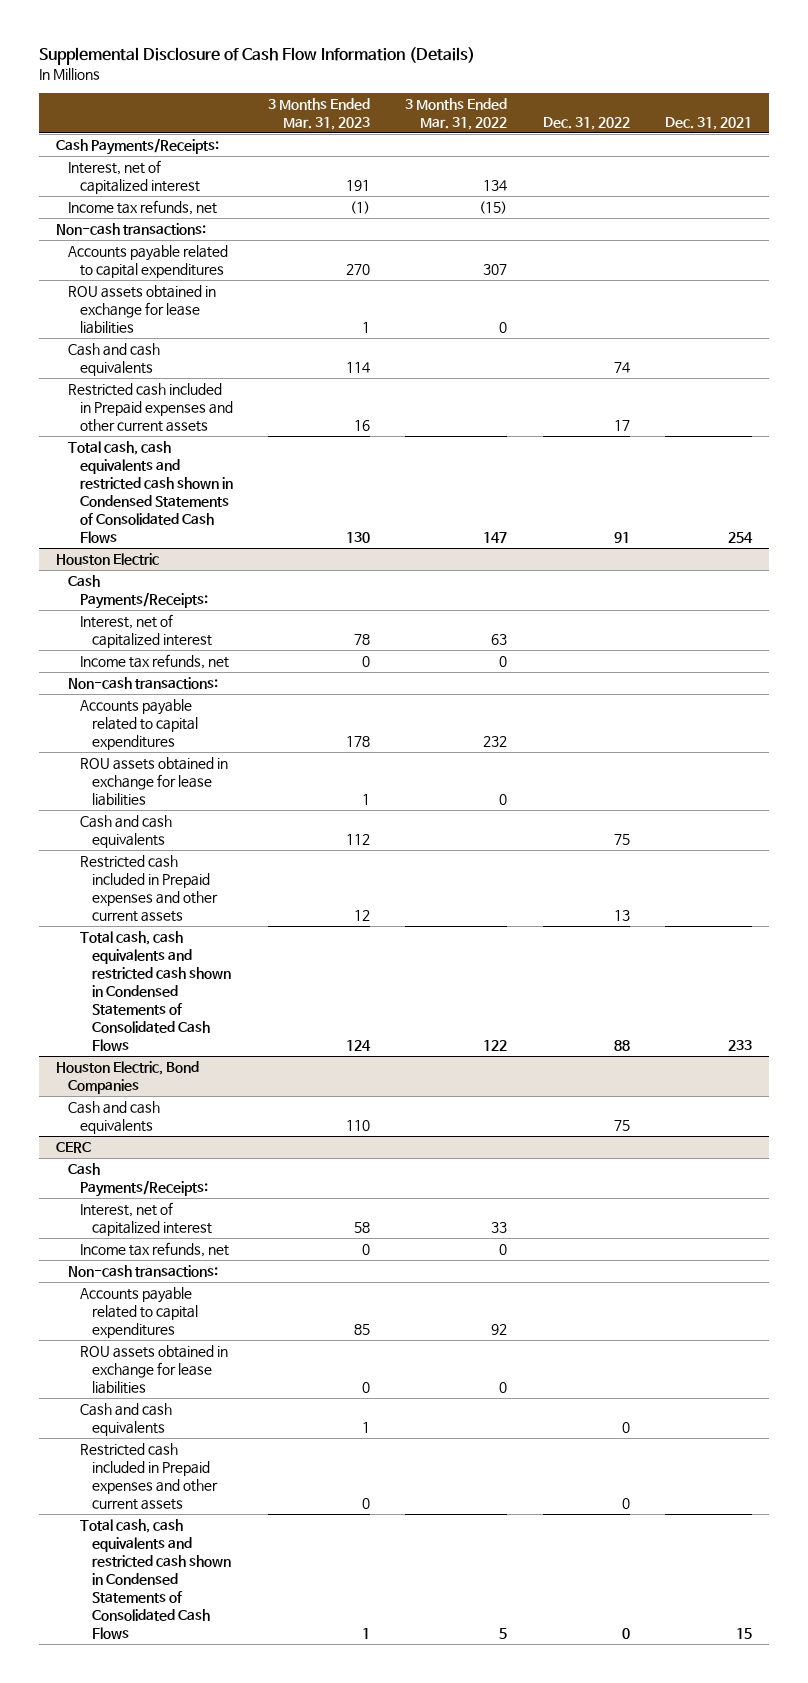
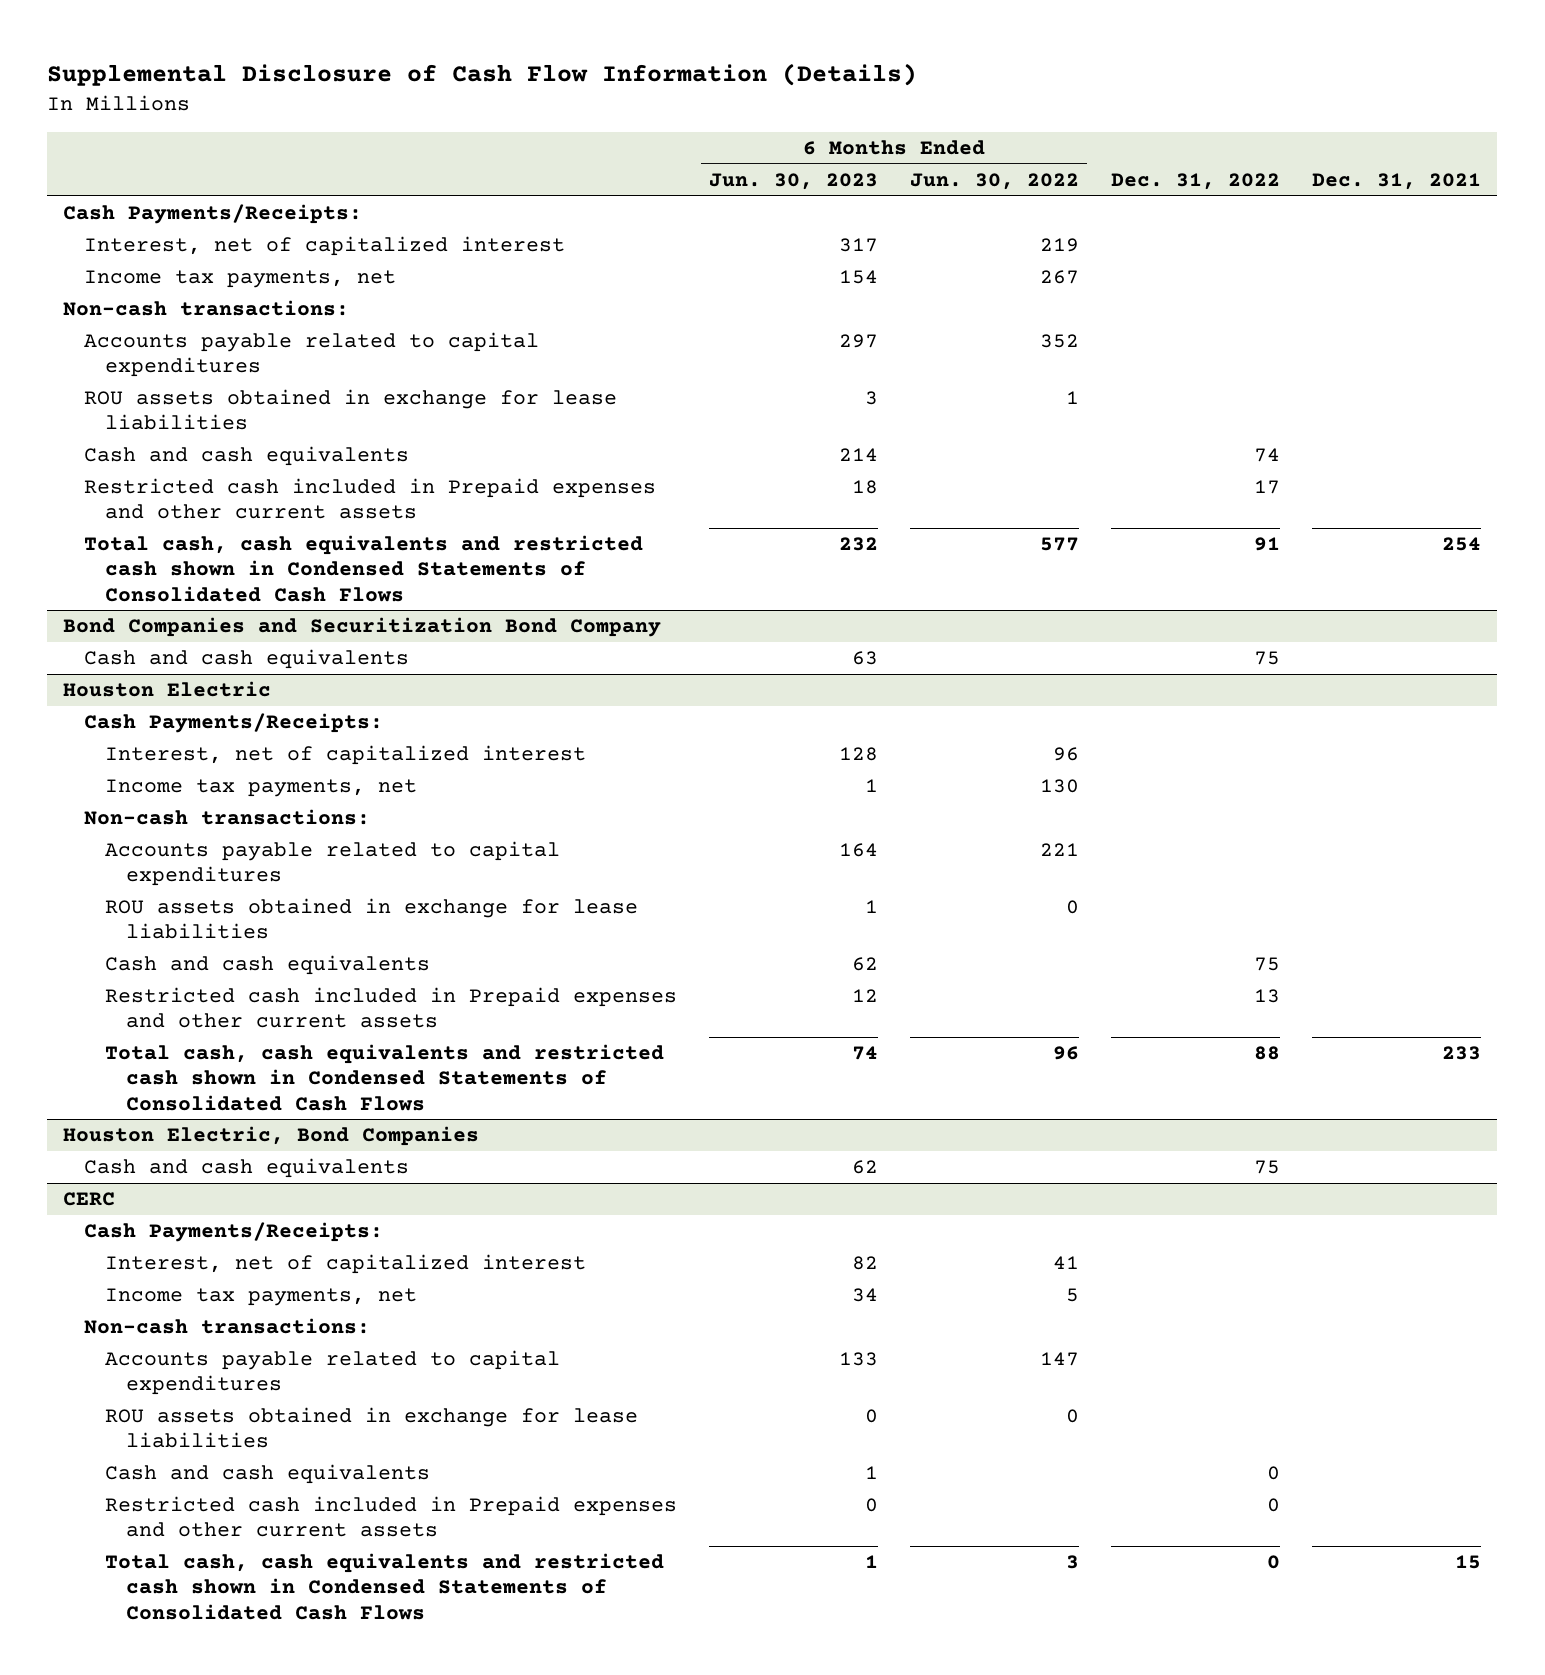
- | 3 Months Ended Mar. 31, 2023 | 3 Months Ended Mar. 31, 2022 | Dec. 31, 2022 | Dec. 31, 2021
+ | 6 Months Ended Jun. 30, 2023 | 6 Months Ended Jun. 30, 2022 | Dec. 31, 2022 | Dec. 31, 2021
- Income tax refunds, net | (1) | (15) | |
+ Income tax payments, net | 154 | 267 | |
+ Bond Companies and Securitization Bond Company
+ Cash and cash equivalents | 63 | | 75 |
@ Houston Electric
- Income tax refunds, net | 0 | 0 | |
+ Income tax payments, net | 1 | 130 | |
@ CERC
- Income tax refunds, net | 0 | 0 | |
+ Income tax payments, net | 34 | 5 | |

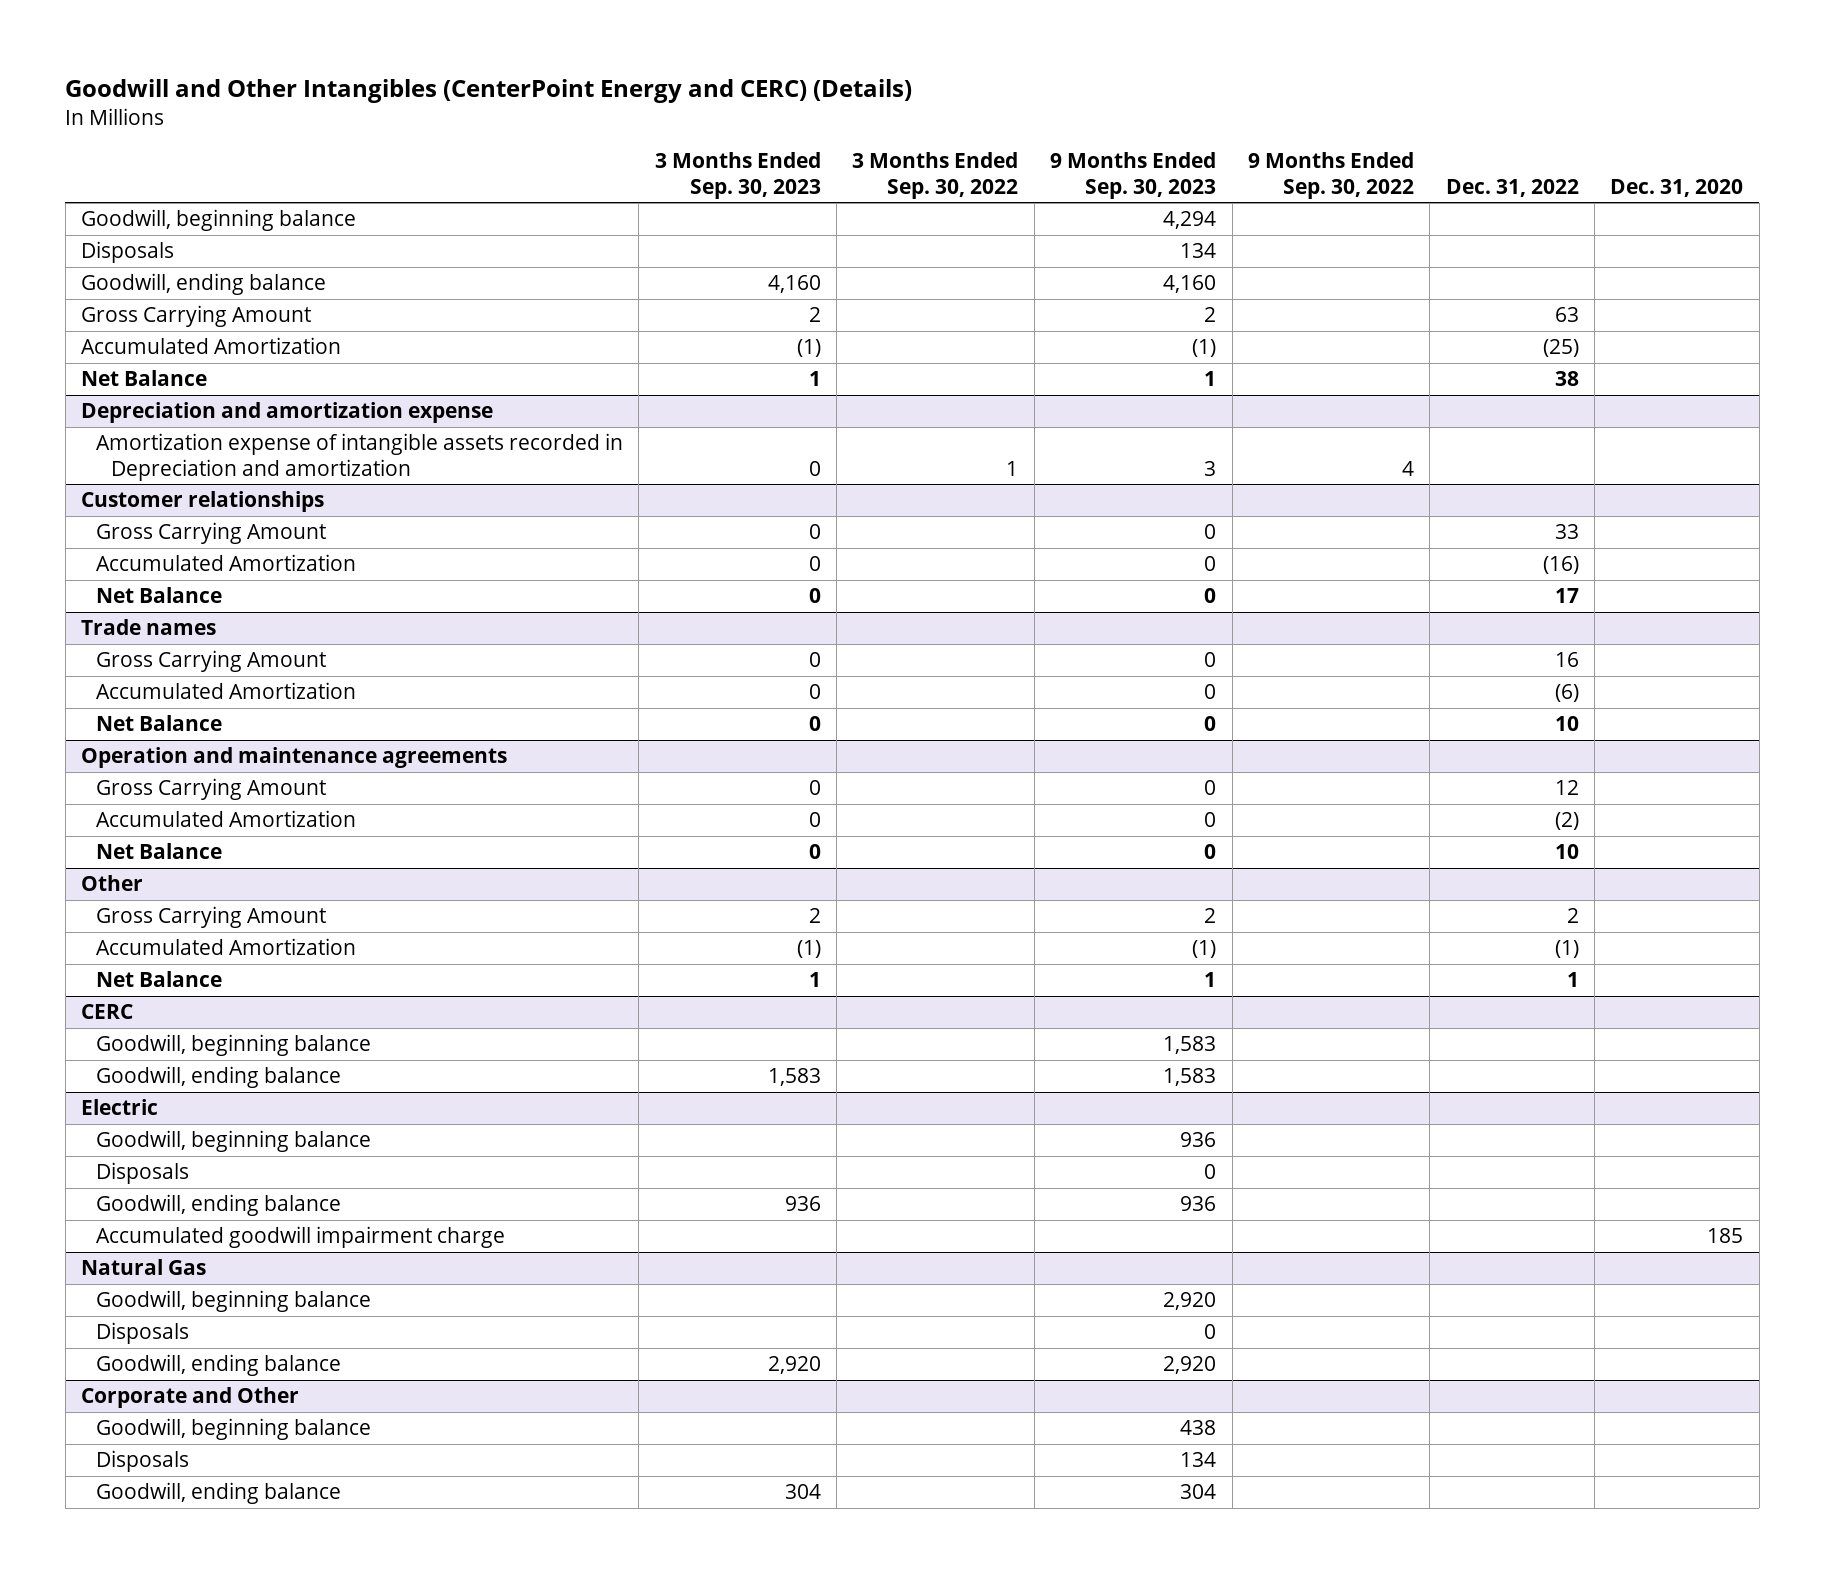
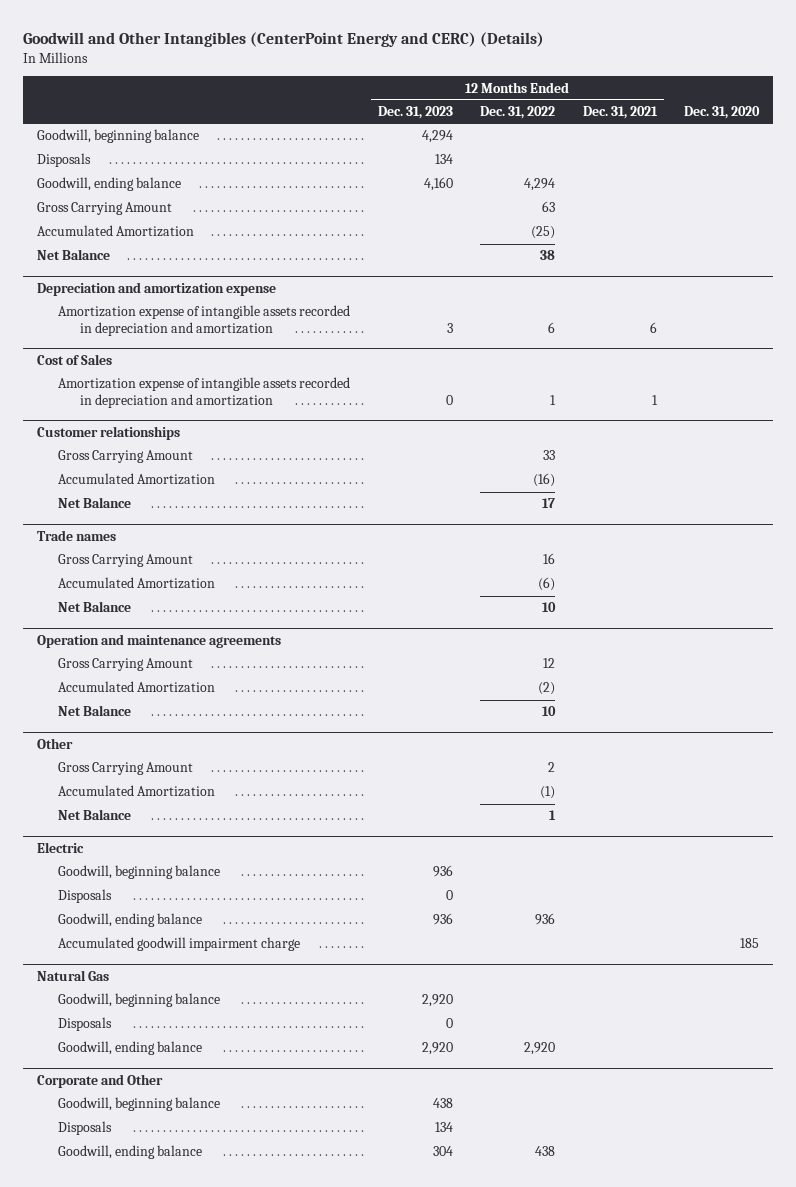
- | 3 Months Ended Sep. 30, 2023 | 3 Months Ended Sep. 30, 2022 | 9 Months Ended Sep. 30, 2023 | 9 Months Ended Sep. 30, 2022 | Dec. 31, 2022 | Dec. 31, 2020
+ | 12 Months Ended Dec. 31, 2023 | 12 Months Ended Dec. 31, 2022 | 12 Months Ended Dec. 31, 2021 | Dec. 31, 2020
@ Depreciation and amortization expense
- Amortization expense of intangible assets recorded in Depreciation and amortization | 0 | 1 | 3 | 4 | |
+ Amortization expense of intangible assets recorded in depreciation and amortization | 3 | 6 | 6 |
+ Cost of Sales
+ Amortization expense of intangible assets recorded in depreciation and amortization | 0 | 1 | 1 |
- CERC
- Goodwill, beginning balance | | | 1,583 | | |
- Goodwill, ending balance | 1,583 | | 1,583 | | |

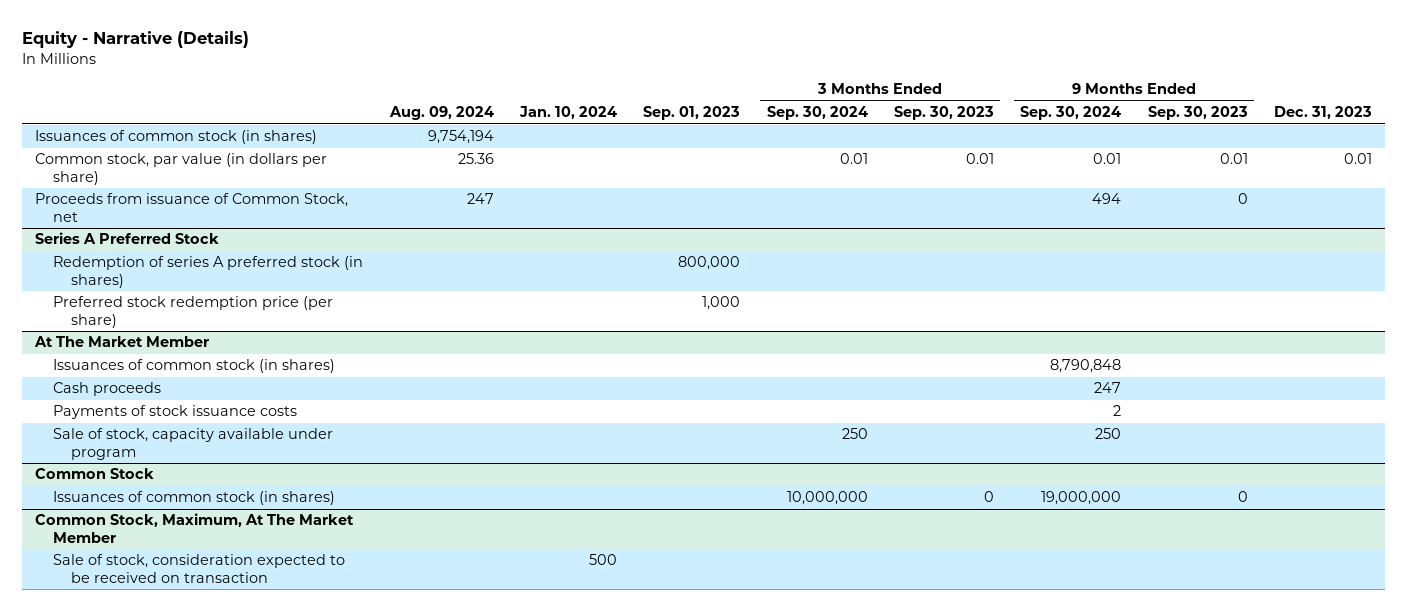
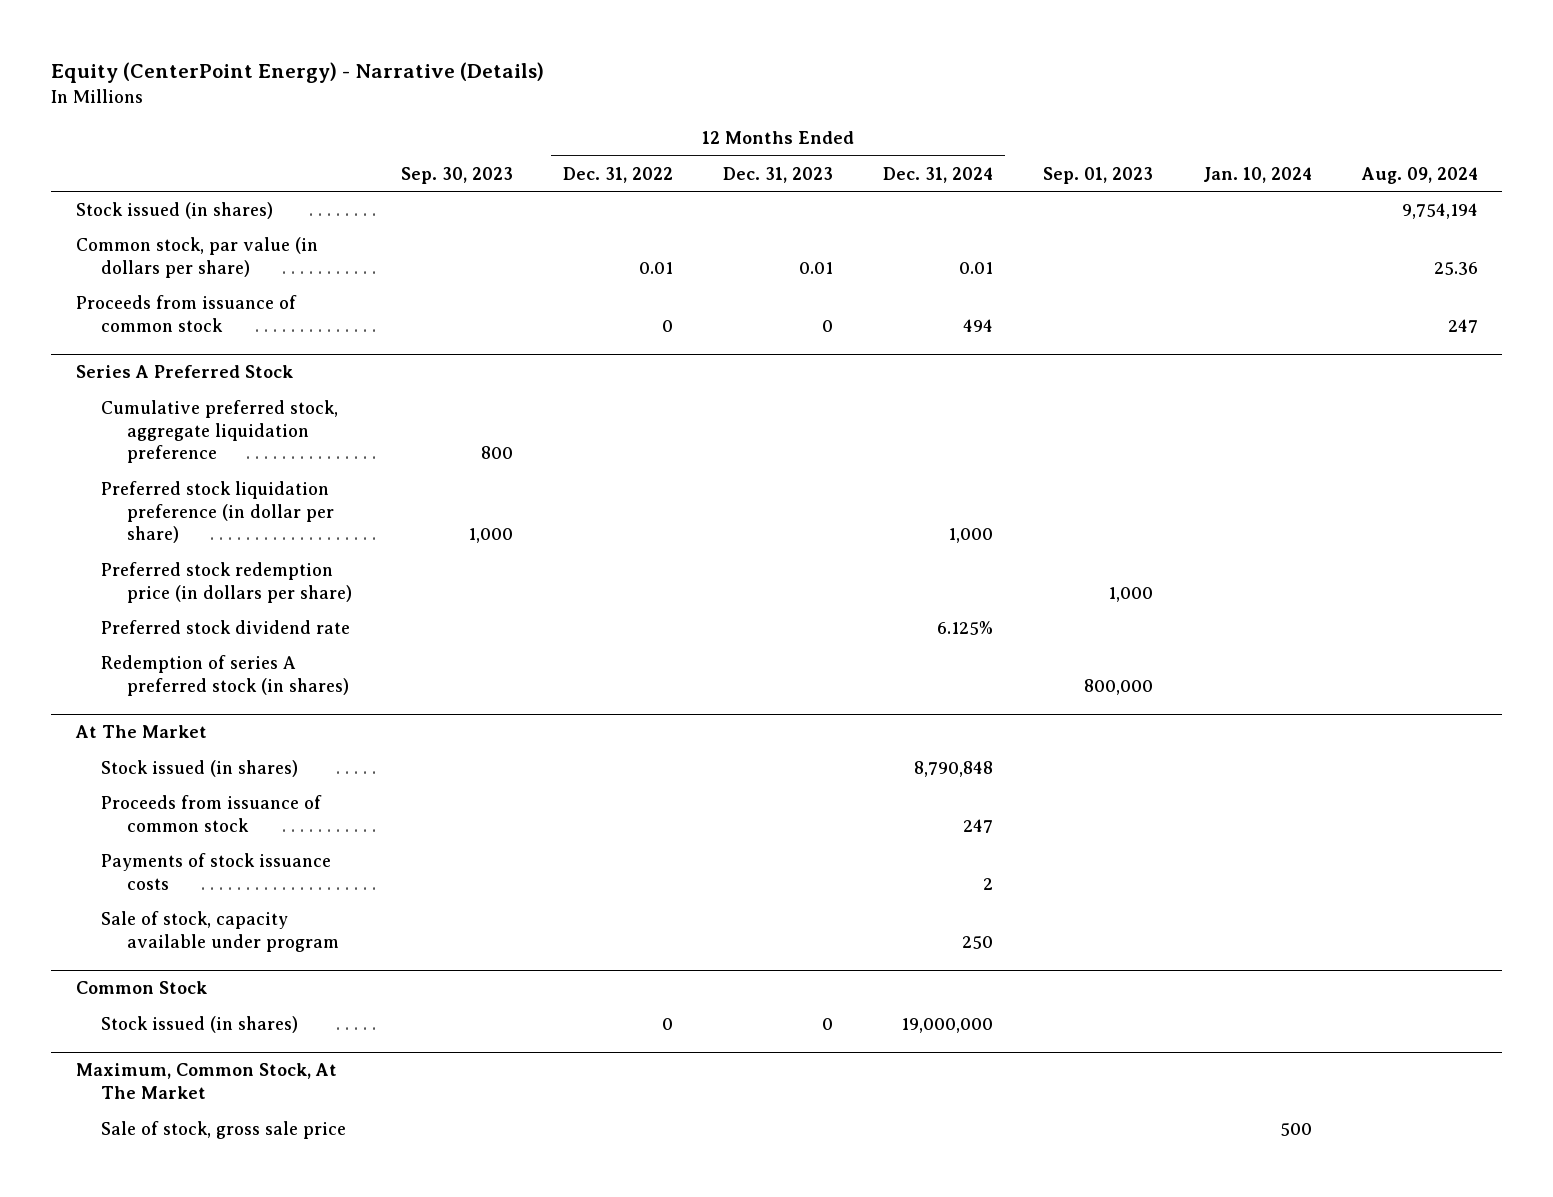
- Equity - Narrative (Details)
+ Equity (CenterPoint Energy) - Narrative (Details)
- | Aug. 09, 2024 | Jan. 10, 2024 | Sep. 01, 2023 | 3 Months Ended Sep. 30, 2024 | 3 Months Ended Sep. 30, 2023 | 9 Months Ended Sep. 30, 2024 | 9 Months Ended Sep. 30, 2023 | Dec. 31, 2023
+ | Sep. 30, 2023 | 12 Months Ended Dec. 31, 2022 | 12 Months Ended Dec. 31, 2023 | 12 Months Ended Dec. 31, 2024 | Sep. 01, 2023 | Jan. 10, 2024 | Aug. 09, 2024
- Issuances of common stock (in shares) | 9,754,194 | | | | | | |
+ Stock issued (in shares) | | | | | | | 9,754,194
- Proceeds from issuance of Common Stock, net | 247 | | | | | 494 | 0 |
+ Proceeds from issuance of common stock | | 0 | 0 | 494 | | | 247
@ Series A Preferred Stock
+ Cumulative preferred stock, aggregate liquidation preference | 800 | | | | | |
+ Preferred stock liquidation preference (in dollar per share) | 1,000 | | | 1,000 | | |
+ Preferred stock redemption price (in dollars per share) | | | | | 1,000 | |
+ Preferred stock dividend rate | | | | 6.125% | | |
- Preferred stock redemption price (per share) | | | 1,000 | | | | |
- At The Market Member
- Issuances of common stock (in shares) | | | | | | 8,790,848 | |
- Cash proceeds | | | | | | 247 | |
+ At The Market
+ Stock issued (in shares) | | | | 8,790,848 | | |
+ Proceeds from issuance of common stock | | | | 247 | | |
@ Common Stock
- Issuances of common stock (in shares) | | | | 10,000,000 | 0 | 19,000,000 | 0 |
- Common Stock, Maximum, At The Market Member
- Sale of stock, consideration expected to be received on transaction | | 500 | | | | | |
@ Common Stock
+ Stock issued (in shares) | | 0 | 0 | 19,000,000 | | |
+ Maximum, Common Stock, At The Market
+ Sale of stock, gross sale price | | | | | | 500 |

